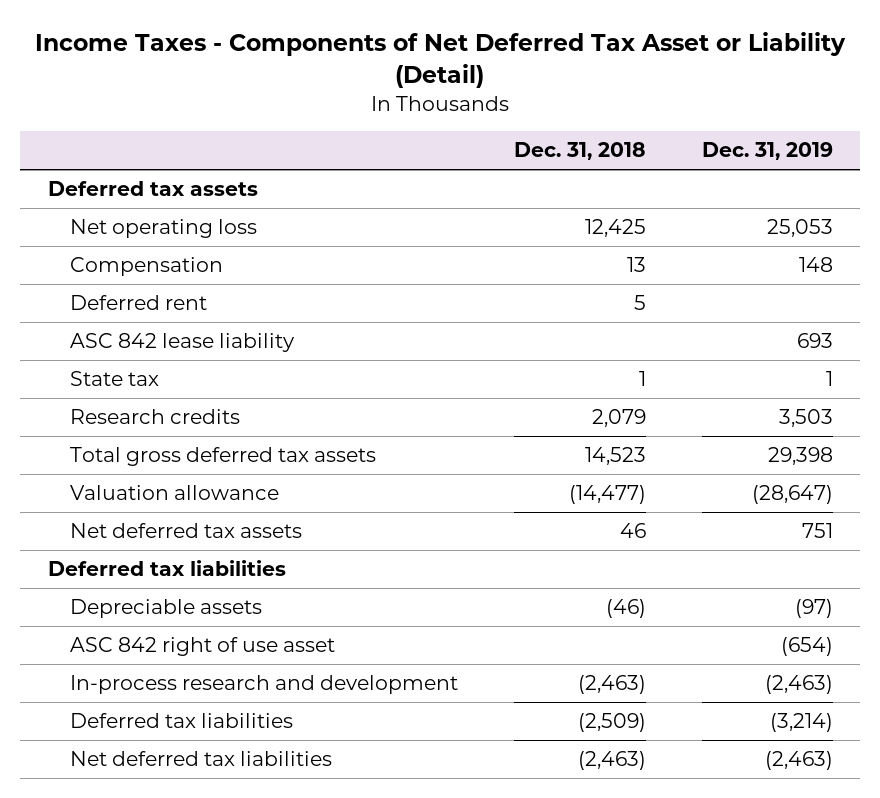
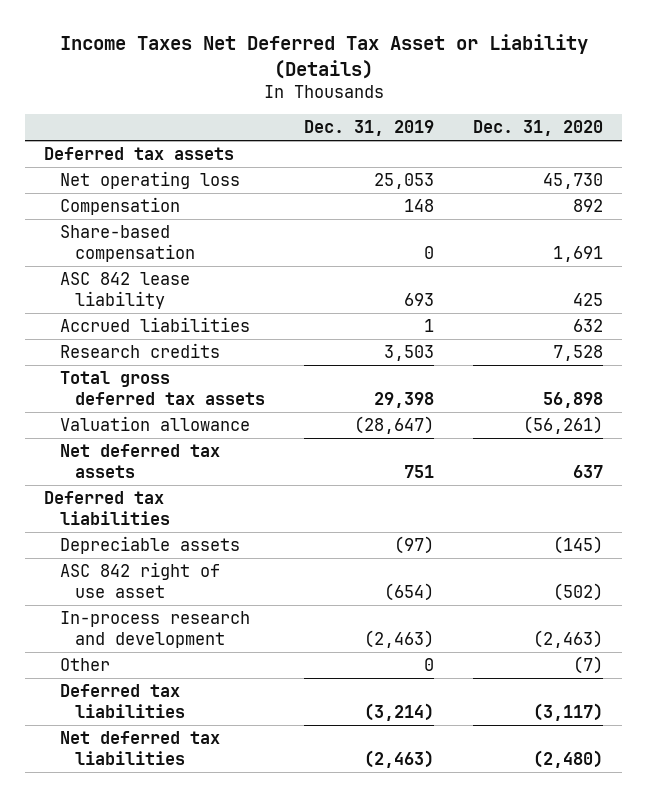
- Income Taxes - Components of Net Deferred Tax Asset or Liability (Detail)
+ Income Taxes Net Deferred Tax Asset or Liability (Details)
- | Dec. 31, 2018 | Dec. 31, 2019
+ | Dec. 31, 2019 | Dec. 31, 2020
- Deferred rent | 5 |
+ Share-based compensation | 0 | 1,691
- State tax | 1 | 1
+ Accrued liabilities | 1 | 632
+ Other | 0 | (7)

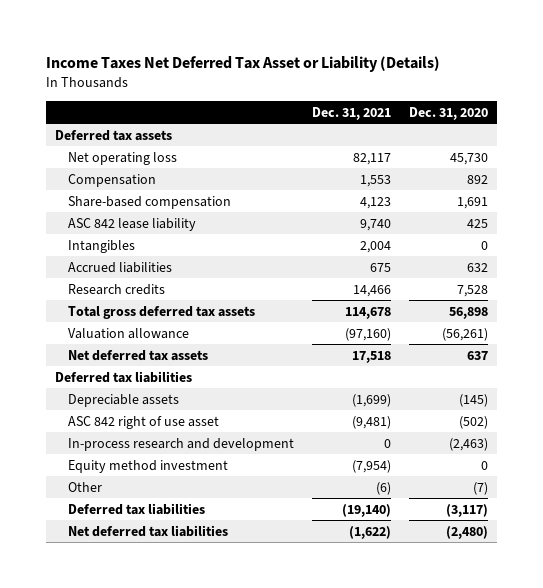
- | Dec. 31, 2019 | Dec. 31, 2020
+ | Dec. 31, 2021 | Dec. 31, 2020
+ Intangibles | 2,004 | 0
+ Equity method investment | (7,954) | 0

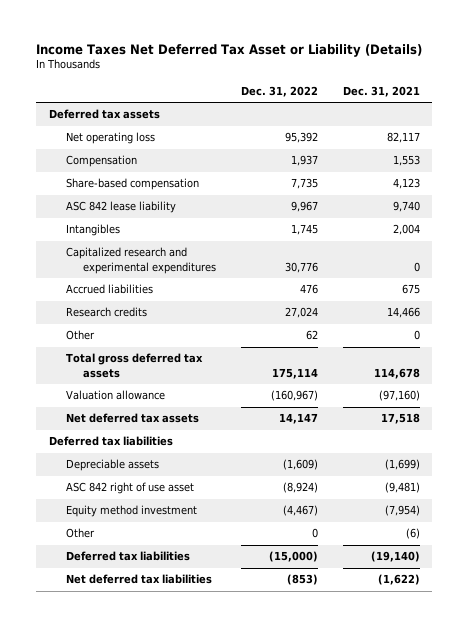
- | Dec. 31, 2021 | Dec. 31, 2020
+ | Dec. 31, 2022 | Dec. 31, 2021
+ Capitalized research and experimental expenditures | 30,776 | 0
+ Other | 62 | 0
- In-process research and development | 0 | (2,463)

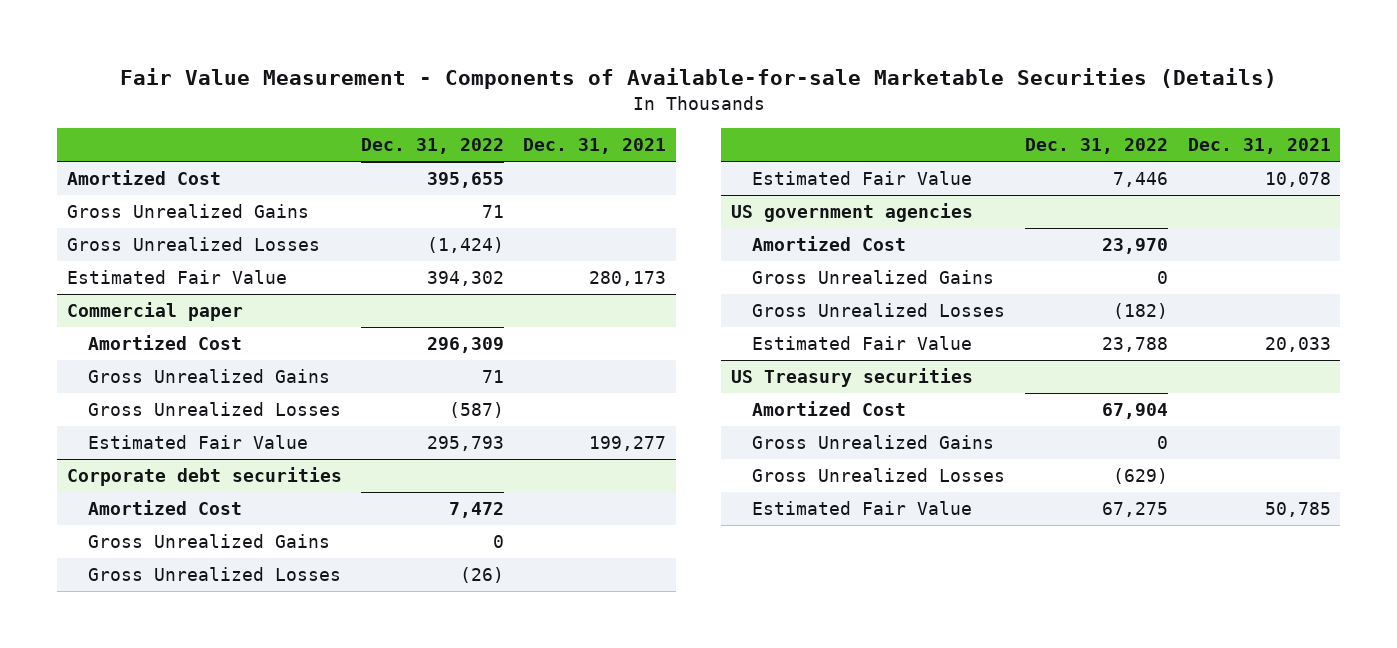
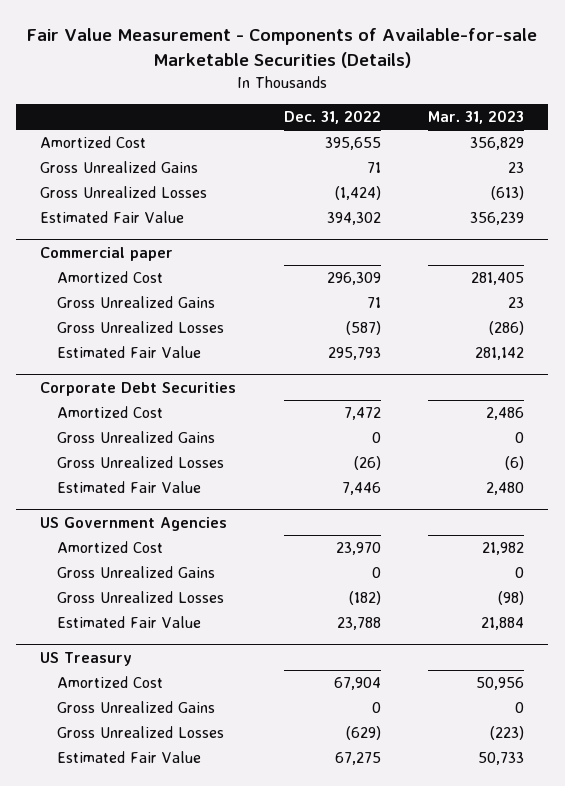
- | Dec. 31, 2022 | Dec. 31, 2021
+ | Dec. 31, 2022 | Mar. 31, 2023
- Corporate debt securities
+ Corporate Debt Securities
- US government agencies
+ US Government Agencies
- US Treasury securities
+ US Treasury

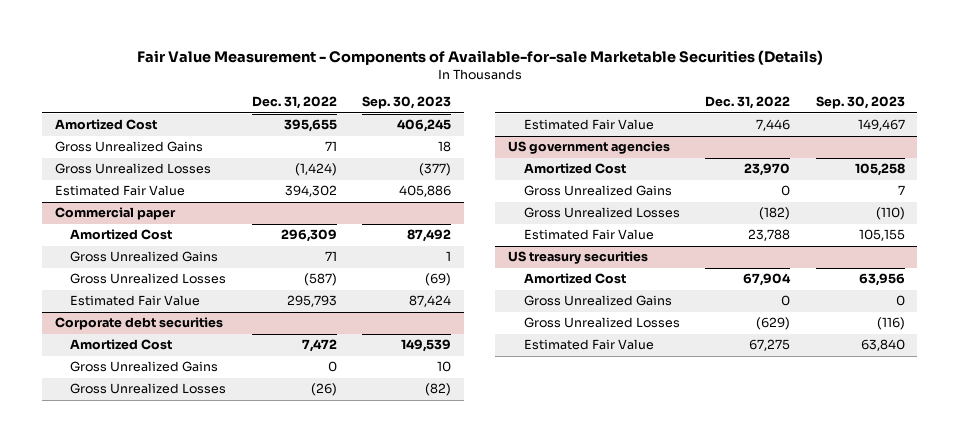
- | Dec. 31, 2022 | Mar. 31, 2023
+ | Dec. 31, 2022 | Sep. 30, 2023
- Corporate Debt Securities
+ Corporate debt securities
- US Government Agencies
+ US government agencies
- US Treasury
+ US treasury securities

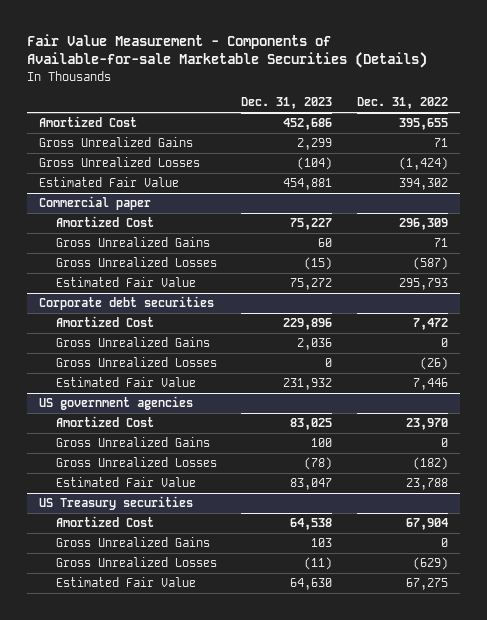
- | Dec. 31, 2022 | Sep. 30, 2023
+ | Dec. 31, 2023 | Dec. 31, 2022
- US treasury securities
+ US Treasury securities

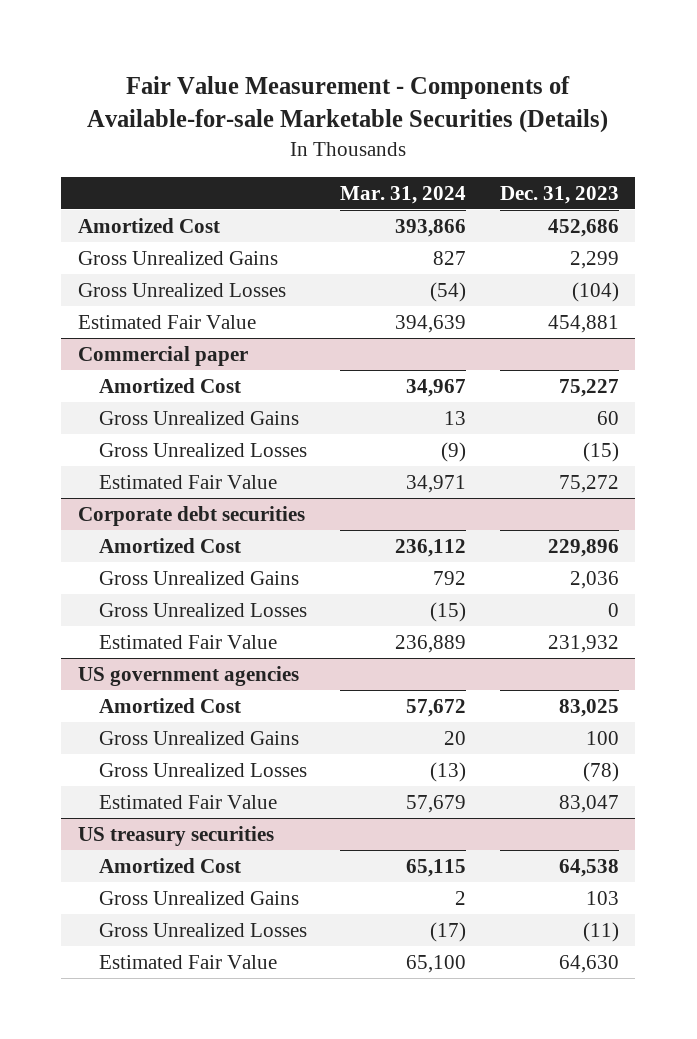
- | Dec. 31, 2023 | Dec. 31, 2022
+ | Mar. 31, 2024 | Dec. 31, 2023
- US Treasury securities
+ US treasury securities

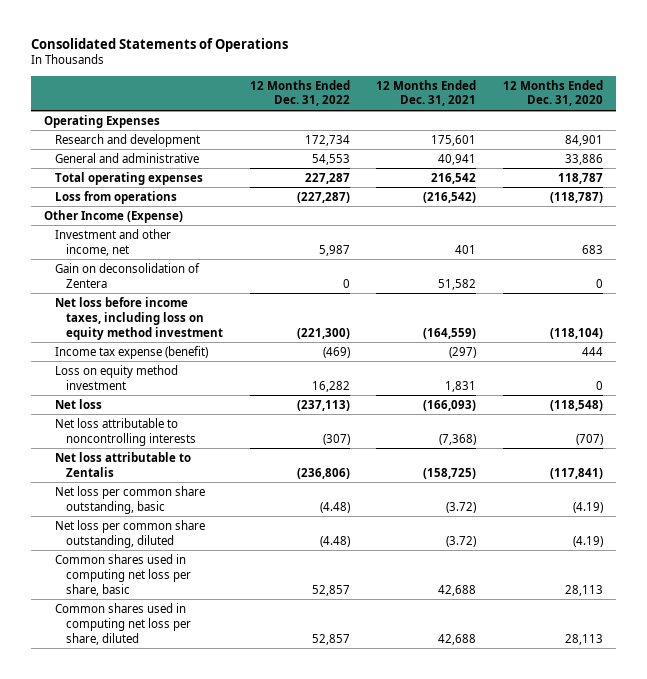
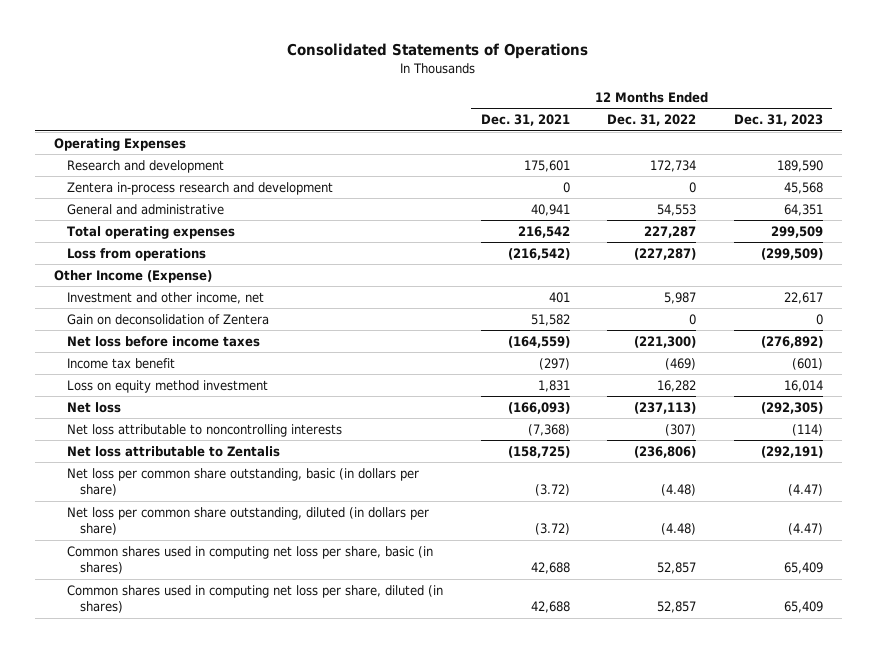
- | 12 Months Ended Dec. 31, 2022 | 12 Months Ended Dec. 31, 2021 | 12 Months Ended Dec. 31, 2020
+ | 12 Months Ended Dec. 31, 2021 | 12 Months Ended Dec. 31, 2022 | 12 Months Ended Dec. 31, 2023
+ Zentera in-process research and development | 0 | 0 | 45,568
- Net loss before income taxes, including loss on equity method investment | (221,300) | (164,559) | (118,104)
- Income tax expense (benefit) | (469) | (297) | 444
+ Net loss before income taxes | (164,559) | (221,300) | (276,892)
+ Income tax benefit | (297) | (469) | (601)
- Net loss per common share outstanding, basic | (4.48) | (3.72) | (4.19)
- Net loss per common share outstanding, diluted | (4.48) | (3.72) | (4.19)
- Common shares used in computing net loss per share, basic | 52,857 | 42,688 | 28,113
- Common shares used in computing net loss per share, diluted | 52,857 | 42,688 | 28,113
+ Net loss per common share outstanding, basic (in dollars per share) | (3.72) | (4.48) | (4.47)
+ Net loss per common share outstanding, diluted (in dollars per share) | (3.72) | (4.48) | (4.47)
+ Common shares used in computing net loss per share, basic (in shares) | 42,688 | 52,857 | 65,409
+ Common shares used in computing net loss per share, diluted (in shares) | 42,688 | 52,857 | 65,409

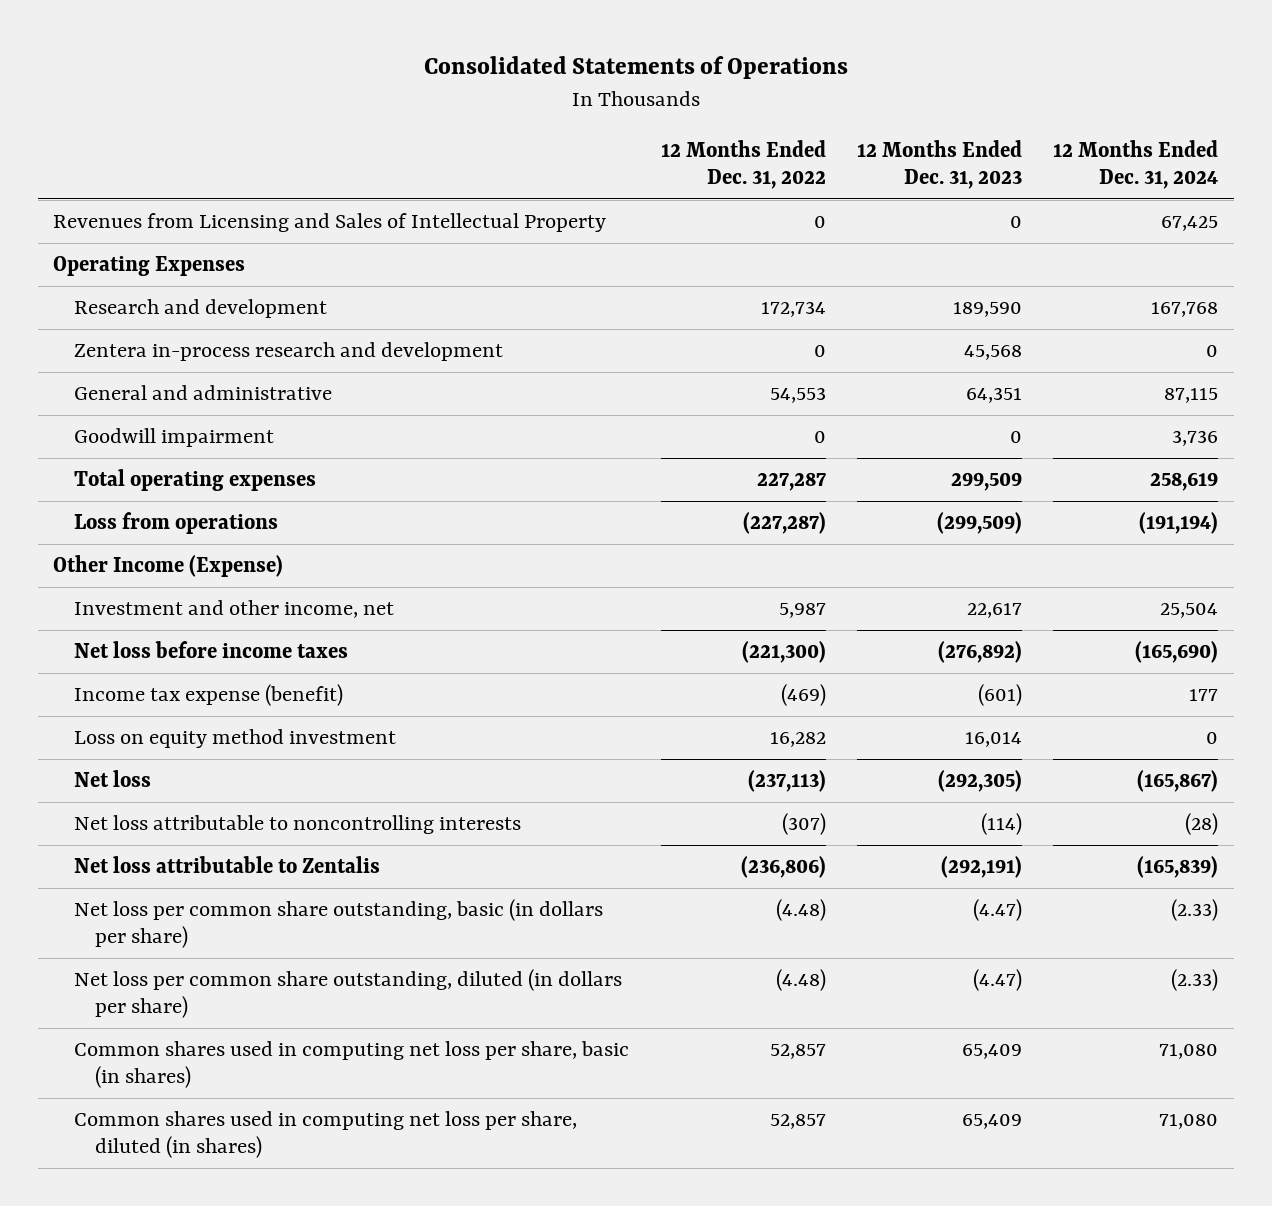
- | 12 Months Ended Dec. 31, 2021 | 12 Months Ended Dec. 31, 2022 | 12 Months Ended Dec. 31, 2023
+ | 12 Months Ended Dec. 31, 2022 | 12 Months Ended Dec. 31, 2023 | 12 Months Ended Dec. 31, 2024
+ Revenues from Licensing and Sales of Intellectual Property | 0 | 0 | 67,425
+ Goodwill impairment | 0 | 0 | 3,736
- Gain on deconsolidation of Zentera | 51,582 | 0 | 0
- Income tax benefit | (297) | (469) | (601)
+ Income tax expense (benefit) | (469) | (601) | 177

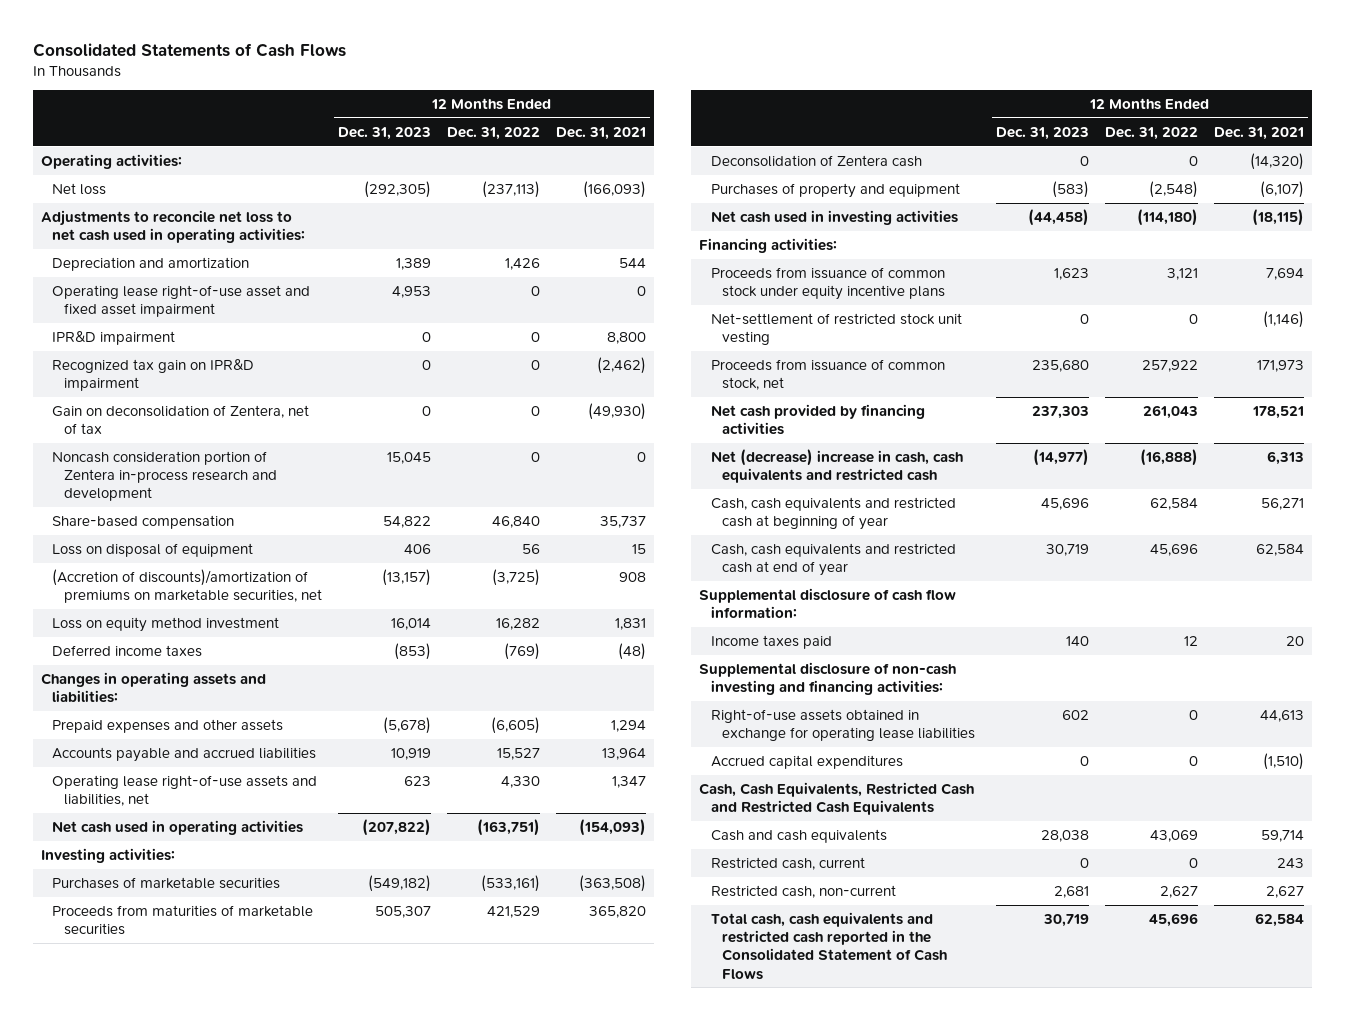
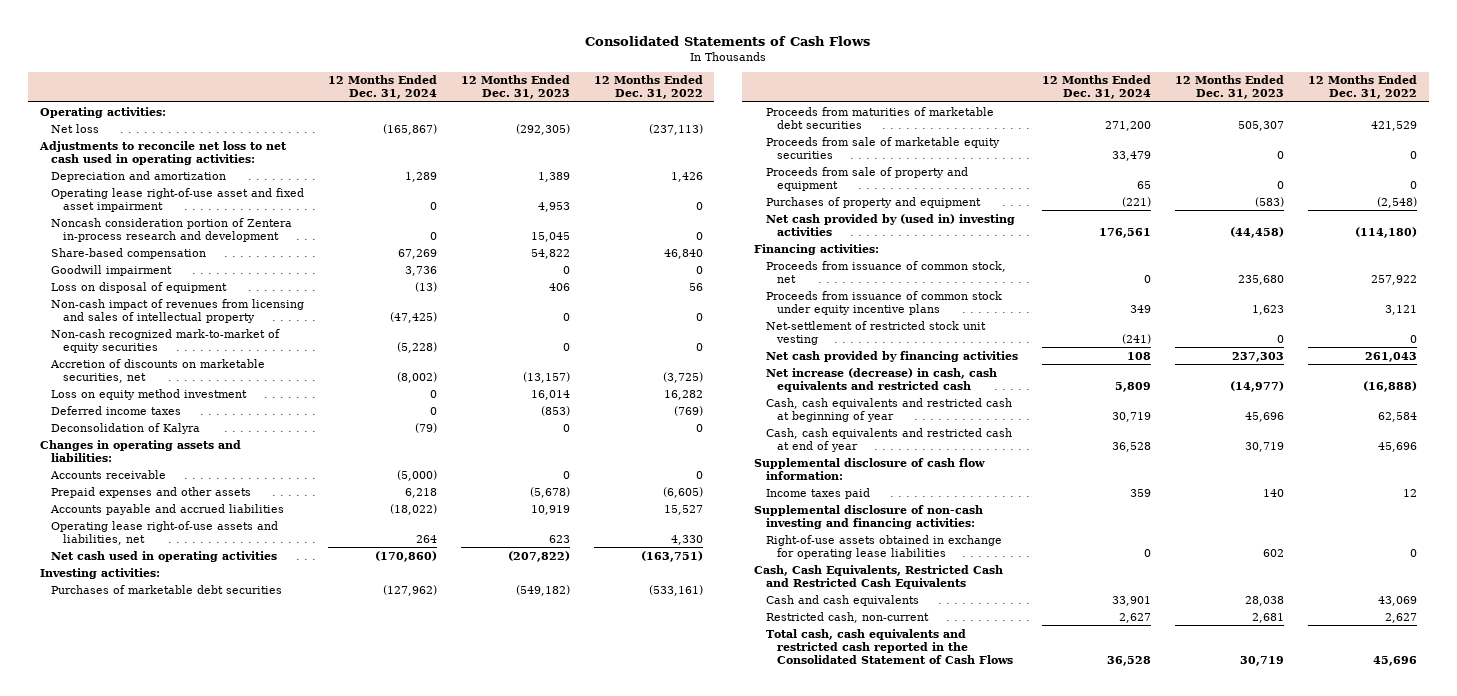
- | 12 Months Ended Dec. 31, 2023 | 12 Months Ended Dec. 31, 2022 | 12 Months Ended Dec. 31, 2021
+ | 12 Months Ended Dec. 31, 2024 | 12 Months Ended Dec. 31, 2023 | 12 Months Ended Dec. 31, 2022
- IPR&D impairment | 0 | 0 | 8,800
- Recognized tax gain on IPR&D impairment | 0 | 0 | (2,462)
- Gain on deconsolidation of Zentera, net of tax | 0 | 0 | (49,930)
+ Goodwill impairment | 3,736 | 0 | 0
- (Accretion of discounts)/amortization of premiums on marketable securities, net | (13,157) | (3,725) | 908
+ Non-cash impact of revenues from licensing and sales of intellectual property | (47,425) | 0 | 0
+ Non-cash recognized mark-to-market of equity securities | (5,228) | 0 | 0
+ Accretion of discounts on marketable securities, net | (8,002) | (13,157) | (3,725)
+ Deconsolidation of Kalyra | (79) | 0 | 0
+ Accounts receivable | (5,000) | 0 | 0
- Purchases of marketable securities | (549,182) | (533,161) | (363,508)
- Proceeds from maturities of marketable securities | 505,307 | 421,529 | 365,820
- Deconsolidation of Zentera cash | 0 | 0 | (14,320)
+ Purchases of marketable debt securities | (127,962) | (549,182) | (533,161)
+ Proceeds from maturities of marketable debt securities | 271,200 | 505,307 | 421,529
+ Proceeds from sale of marketable equity securities | 33,479 | 0 | 0
+ Proceeds from sale of property and equipment | 65 | 0 | 0
- Net cash used in investing activities | (44,458) | (114,180) | (18,115)
+ Net cash provided by (used in) investing activities | 176,561 | (44,458) | (114,180)
moved up: Proceeds from issuance of common stock, net | 0 | 235,680 | 257,922
- Net (decrease) increase in cash, cash equivalents and restricted cash | (14,977) | (16,888) | 6,313
+ Net increase (decrease) in cash, cash equivalents and restricted cash | 5,809 | (14,977) | (16,888)
- Accrued capital expenditures | 0 | 0 | (1,510)
- Restricted cash, current | 0 | 0 | 243

